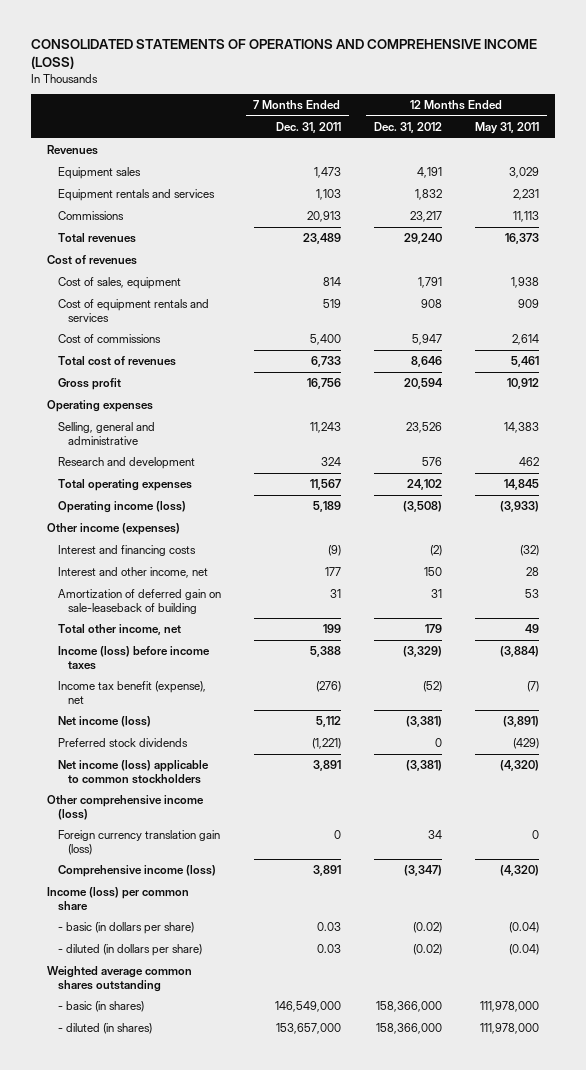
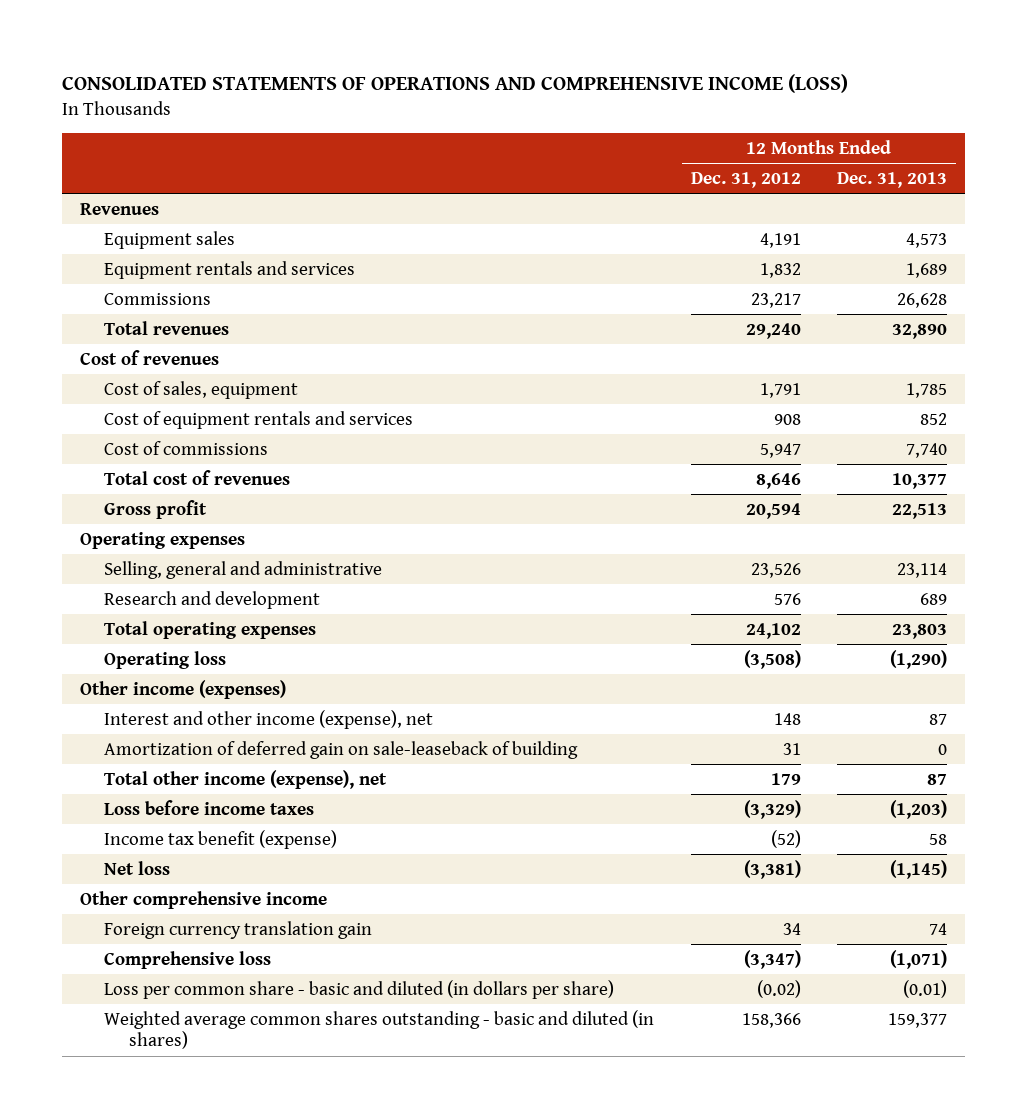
- | 7 Months Ended Dec. 31, 2011 | 12 Months Ended Dec. 31, 2012 | 12 Months Ended May 31, 2011
+ | 12 Months Ended Dec. 31, 2012 | 12 Months Ended Dec. 31, 2013
- Operating income (loss) | 5,189 | (3,508) | (3,933)
+ Operating loss | (3,508) | (1,290)
- Interest and financing costs | (9) | (2) | (32)
- Interest and other income, net | 177 | 150 | 28
+ Interest and other income (expense), net | 148 | 87
- Total other income, net | 199 | 179 | 49
- Income (loss) before income taxes | 5,388 | (3,329) | (3,884)
- Income tax benefit (expense), net | (276) | (52) | (7)
- Net income (loss) | 5,112 | (3,381) | (3,891)
- Preferred stock dividends | (1,221) | 0 | (429)
- Net income (loss) applicable to common stockholders | 3,891 | (3,381) | (4,320)
- Other comprehensive income (loss)
- Foreign currency translation gain (loss) | 0 | 34 | 0
- Comprehensive income (loss) | 3,891 | (3,347) | (4,320)
- Income (loss) per common share
- - basic (in dollars per share) | 0.03 | (0.02) | (0.04)
- - diluted (in dollars per share) | 0.03 | (0.02) | (0.04)
- Weighted average common shares outstanding
- - basic (in shares) | 146,549,000 | 158,366,000 | 111,978,000
- - diluted (in shares) | 153,657,000 | 158,366,000 | 111,978,000
+ Total other income (expense), net | 179 | 87
+ Loss before income taxes | (3,329) | (1,203)
+ Income tax benefit (expense) | (52) | 58
+ Net loss | (3,381) | (1,145)
+ Other comprehensive income
+ Foreign currency translation gain | 34 | 74
+ Comprehensive loss | (3,347) | (1,071)
+ Loss per common share - basic and diluted (in dollars per share) | (0.02) | (0.01)
+ Weighted average common shares outstanding - basic and diluted (in shares) | 158,366 | 159,377

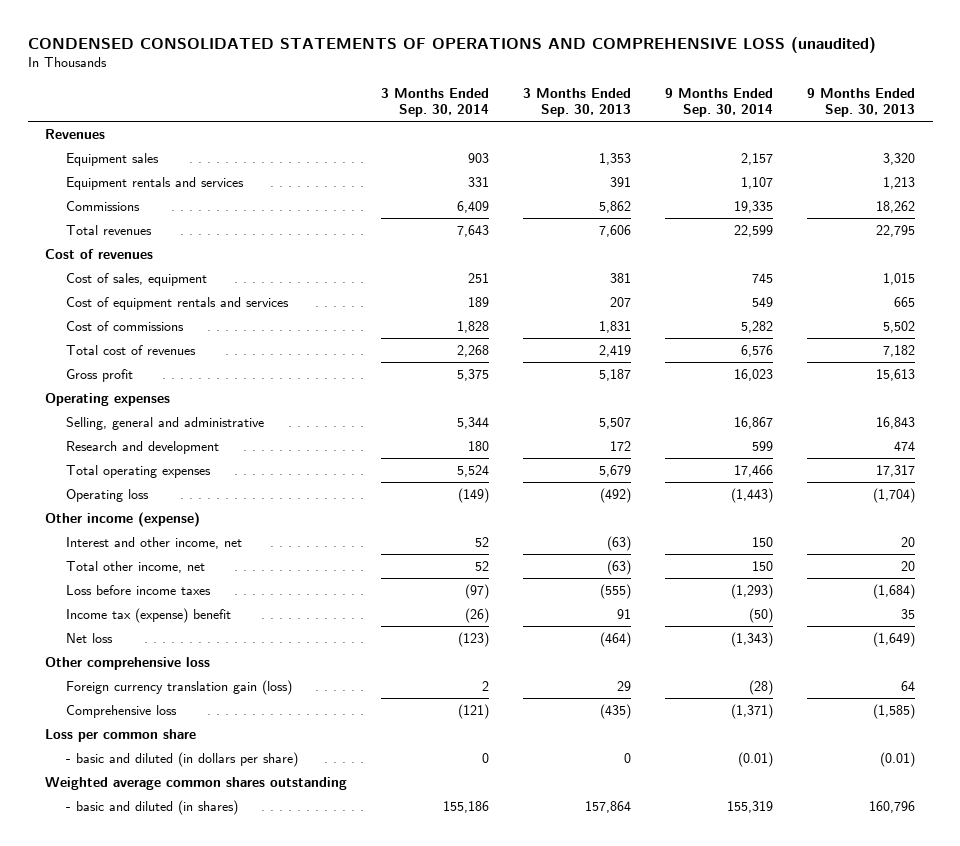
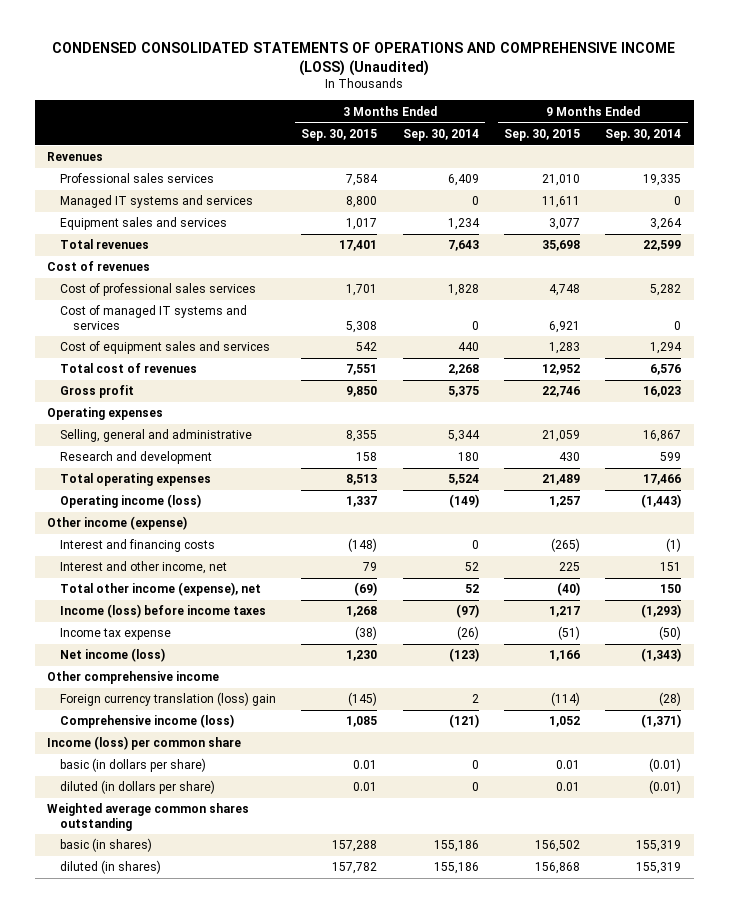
- CONDENSED CONSOLIDATED STATEMENTS OF OPERATIONS AND COMPREHENSIVE LOSS (unaudited)
+ CONDENSED CONSOLIDATED STATEMENTS OF OPERATIONS AND COMPREHENSIVE INCOME (LOSS) (Unaudited)
- | 3 Months Ended Sep. 30, 2014 | 3 Months Ended Sep. 30, 2013 | 9 Months Ended Sep. 30, 2014 | 9 Months Ended Sep. 30, 2013
+ | 3 Months Ended Sep. 30, 2015 | 3 Months Ended Sep. 30, 2014 | 9 Months Ended Sep. 30, 2015 | 9 Months Ended Sep. 30, 2014
- Equipment sales | 903 | 1,353 | 2,157 | 3,320
- Equipment rentals and services | 331 | 391 | 1,107 | 1,213
- Commissions | 6,409 | 5,862 | 19,335 | 18,262
+ Professional sales services | 7,584 | 6,409 | 21,010 | 19,335
+ Managed IT systems and services | 8,800 | 0 | 11,611 | 0
+ Equipment sales and services | 1,017 | 1,234 | 3,077 | 3,264
- Cost of sales, equipment | 251 | 381 | 745 | 1,015
- Cost of equipment rentals and services | 189 | 207 | 549 | 665
- Cost of commissions | 1,828 | 1,831 | 5,282 | 5,502
+ Cost of professional sales services | 1,701 | 1,828 | 4,748 | 5,282
+ Cost of managed IT systems and services | 5,308 | 0 | 6,921 | 0
+ Cost of equipment sales and services | 542 | 440 | 1,283 | 1,294
- Operating loss | (149) | (492) | (1,443) | (1,704)
+ Operating income (loss) | 1,337 | (149) | 1,257 | (1,443)
- Interest and other income, net | 52 | (63) | 150 | 20
- Total other income, net | 52 | (63) | 150 | 20
- Loss before income taxes | (97) | (555) | (1,293) | (1,684)
- Income tax (expense) benefit | (26) | 91 | (50) | 35
- Net loss | (123) | (464) | (1,343) | (1,649)
- Other comprehensive loss
- Foreign currency translation gain (loss) | 2 | 29 | (28) | 64
- Comprehensive loss | (121) | (435) | (1,371) | (1,585)
- Loss per common share
- - basic and diluted (in dollars per share) | 0 | 0 | (0.01) | (0.01)
+ Interest and financing costs | (148) | 0 | (265) | (1)
+ Interest and other income, net | 79 | 52 | 225 | 151
+ Total other income (expense), net | (69) | 52 | (40) | 150
+ Income (loss) before income taxes | 1,268 | (97) | 1,217 | (1,293)
+ Income tax expense | (38) | (26) | (51) | (50)
+ Net income (loss) | 1,230 | (123) | 1,166 | (1,343)
+ Other comprehensive income
+ Foreign currency translation (loss) gain | (145) | 2 | (114) | (28)
+ Comprehensive income (loss) | 1,085 | (121) | 1,052 | (1,371)
+ Income (loss) per common share
+ basic (in dollars per share) | 0.01 | 0 | 0.01 | (0.01)
+ diluted (in dollars per share) | 0.01 | 0 | 0.01 | (0.01)
- - basic and diluted (in shares) | 155,186 | 157,864 | 155,319 | 160,796
+ basic (in shares) | 157,288 | 155,186 | 156,502 | 155,319
+ diluted (in shares) | 157,782 | 155,186 | 156,868 | 155,319

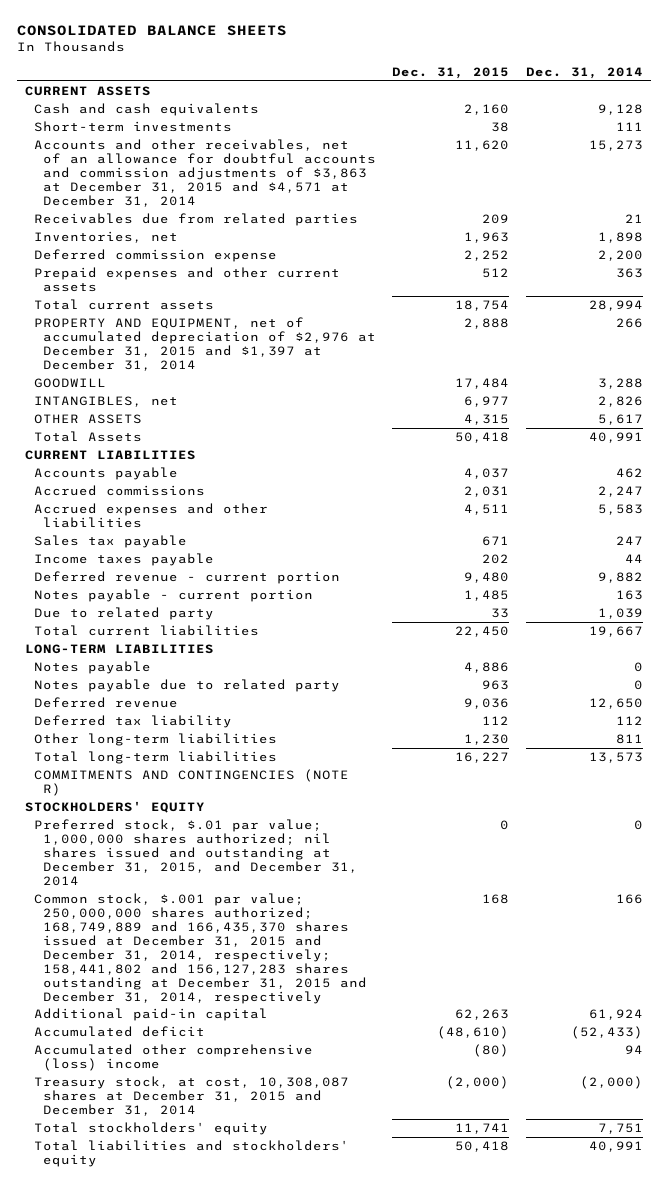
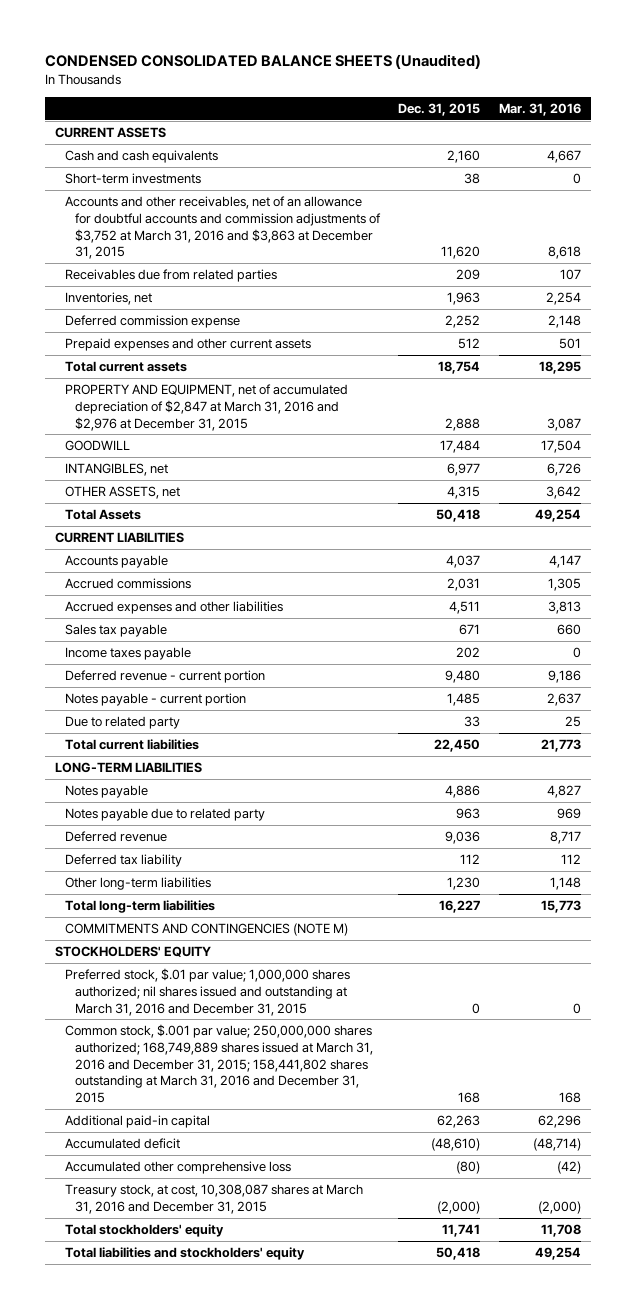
- CONSOLIDATED BALANCE SHEETS
+ CONDENSED CONSOLIDATED BALANCE SHEETS (Unaudited)
- | Dec. 31, 2015 | Dec. 31, 2014
+ | Dec. 31, 2015 | Mar. 31, 2016
- Accounts and other receivables, net of an allowance for doubtful accounts and commission adjustments of $3,863 at December 31, 2015 and $4,571 at December 31, 2014 | 11,620 | 15,273
+ Accounts and other receivables, net of an allowance for doubtful accounts and commission adjustments of $3,752 at March 31, 2016 and $3,863 at December 31, 2015 | 11,620 | 8,618
- PROPERTY AND EQUIPMENT, net of accumulated depreciation of $2,976 at December 31, 2015 and $1,397 at December 31, 2014 | 2,888 | 266
+ PROPERTY AND EQUIPMENT, net of accumulated depreciation of $2,847 at March 31, 2016 and $2,976 at December 31, 2015 | 2,888 | 3,087
- OTHER ASSETS | 4,315 | 5,617
+ OTHER ASSETS, net | 4,315 | 3,642
- COMMITMENTS AND CONTINGENCIES (NOTE R)
+ COMMITMENTS AND CONTINGENCIES (NOTE M)
- Preferred stock, $.01 par value; 1,000,000 shares authorized; nil shares issued and outstanding at December 31, 2015, and December 31, 2014 | 0 | 0
- Common stock, $.001 par value; 250,000,000 shares authorized; 168,749,889 and 166,435,370 shares issued at December 31, 2015 and December 31, 2014, respectively; 158,441,802 and 156,127,283 shares outstanding at December 31, 2015 and December 31, 2014, respectively | 168 | 166
+ Preferred stock, $.01 par value; 1,000,000 shares authorized; nil shares issued and outstanding at March 31, 2016 and December 31, 2015 | 0 | 0
+ Common stock, $.001 par value; 250,000,000 shares authorized; 168,749,889 shares issued at March 31, 2016 and December 31, 2015; 158,441,802 shares outstanding at March 31, 2016 and December 31, 2015 | 168 | 168
- Accumulated other comprehensive (loss) income | (80) | 94
- Treasury stock, at cost, 10,308,087 shares at December 31, 2015 and December 31, 2014 | (2,000) | (2,000)
+ Accumulated other comprehensive loss | (80) | (42)
+ Treasury stock, at cost, 10,308,087 shares at March 31, 2016 and December 31, 2015 | (2,000) | (2,000)

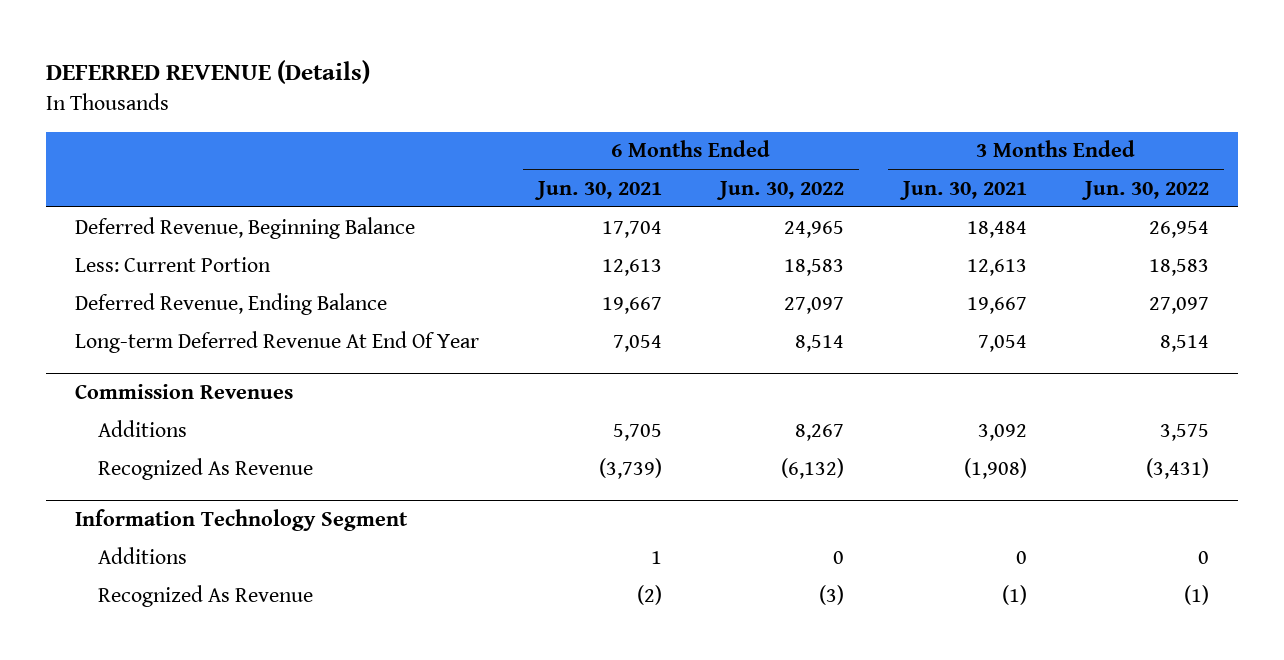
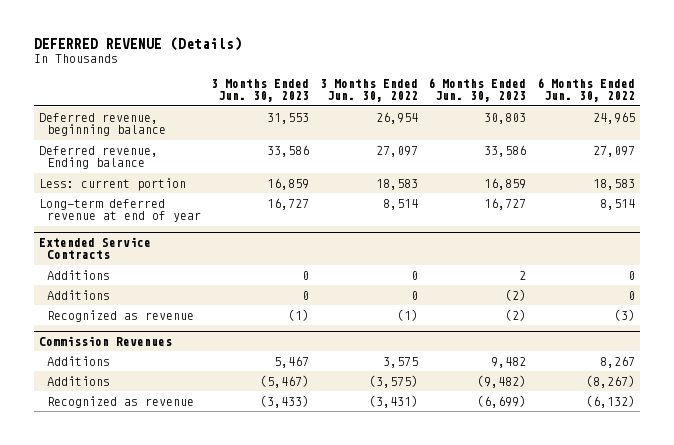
- | 6 Months Ended Jun. 30, 2021 | 6 Months Ended Jun. 30, 2022 | 3 Months Ended Jun. 30, 2021 | 3 Months Ended Jun. 30, 2022
+ | 3 Months Ended Jun. 30, 2023 | 3 Months Ended Jun. 30, 2022 | 6 Months Ended Jun. 30, 2023 | 6 Months Ended Jun. 30, 2022
- Deferred Revenue, Beginning Balance | 17,704 | 24,965 | 18,484 | 26,954
- Less: Current Portion | 12,613 | 18,583 | 12,613 | 18,583
- Deferred Revenue, Ending Balance | 19,667 | 27,097 | 19,667 | 27,097
- Long-term Deferred Revenue At End Of Year | 7,054 | 8,514 | 7,054 | 8,514
+ Deferred revenue, beginning balance | 31,553 | 26,954 | 30,803 | 24,965
+ Deferred revenue, Ending balance | 33,586 | 27,097 | 33,586 | 27,097
+ Less: current portion | 16,859 | 18,583 | 16,859 | 18,583
+ Long-term deferred revenue at end of year | 16,727 | 8,514 | 16,727 | 8,514
+ Extended Service Contracts
+ Additions | 0 | 0 | 2 | 0
+ Additions | 0 | 0 | (2) | 0
+ Recognized as revenue | (1) | (1) | (2) | (3)
@ Commission Revenues
- Recognized As Revenue | (3,739) | (6,132) | (1,908) | (3,431)
- Information Technology Segment
- Additions | 1 | 0 | 0 | 0
- Recognized As Revenue | (2) | (3) | (1) | (1)
@ Commission Revenues
+ Additions | (5,467) | (3,575) | (9,482) | (8,267)
+ Recognized as revenue | (3,433) | (3,431) | (6,699) | (6,132)

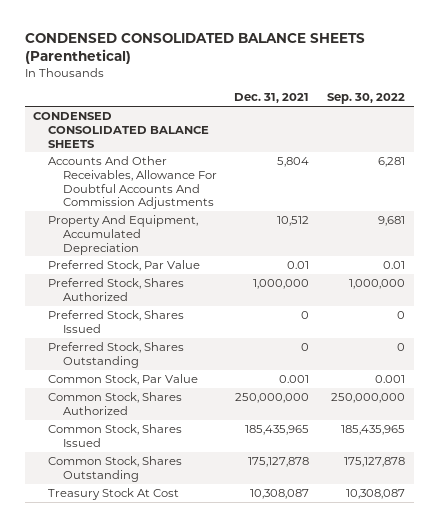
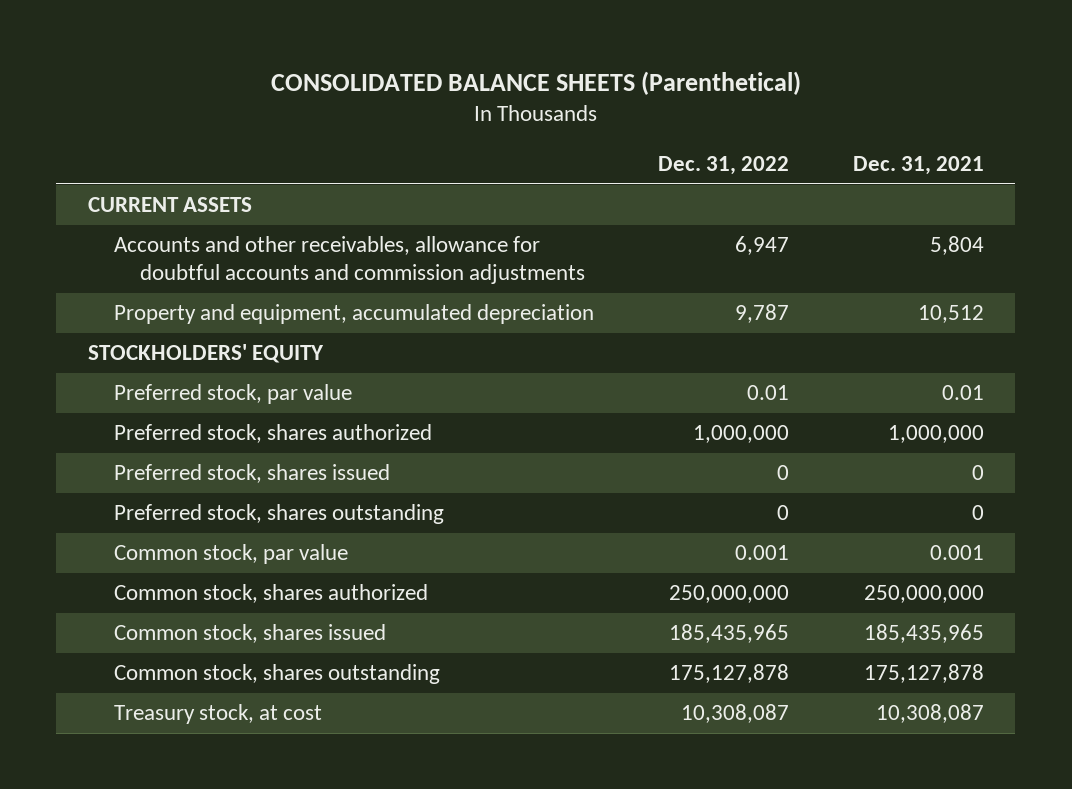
- CONDENSED CONSOLIDATED BALANCE SHEETS (Parenthetical)
+ CONSOLIDATED BALANCE SHEETS (Parenthetical)
- | Dec. 31, 2021 | Sep. 30, 2022
+ | Dec. 31, 2022 | Dec. 31, 2021
- CONDENSED CONSOLIDATED BALANCE SHEETS
- Accounts And Other Receivables, Allowance For Doubtful Accounts And Commission Adjustments | 5,804 | 6,281
- Property And Equipment, Accumulated Depreciation | 10,512 | 9,681
- Preferred Stock, Par Value | 0.01 | 0.01
- Preferred Stock, Shares Authorized | 1,000,000 | 1,000,000
- Preferred Stock, Shares Issued | 0 | 0
- Preferred Stock, Shares Outstanding | 0 | 0
- Common Stock, Par Value | 0.001 | 0.001
- Common Stock, Shares Authorized | 250,000,000 | 250,000,000
- Common Stock, Shares Issued | 185,435,965 | 185,435,965
- Common Stock, Shares Outstanding | 175,127,878 | 175,127,878
- Treasury Stock At Cost | 10,308,087 | 10,308,087
+ CURRENT ASSETS
+ Accounts and other receivables, allowance for doubtful accounts and commission adjustments | 6,947 | 5,804
+ Property and equipment, accumulated depreciation | 9,787 | 10,512
+ STOCKHOLDERS' EQUITY
+ Preferred stock, par value | 0.01 | 0.01
+ Preferred stock, shares authorized | 1,000,000 | 1,000,000
+ Preferred stock, shares issued | 0 | 0
+ Preferred stock, shares outstanding | 0 | 0
+ Common stock, par value | 0.001 | 0.001
+ Common stock, shares authorized | 250,000,000 | 250,000,000
+ Common stock, shares issued | 185,435,965 | 185,435,965
+ Common stock, shares outstanding | 175,127,878 | 175,127,878
+ Treasury stock, at cost | 10,308,087 | 10,308,087

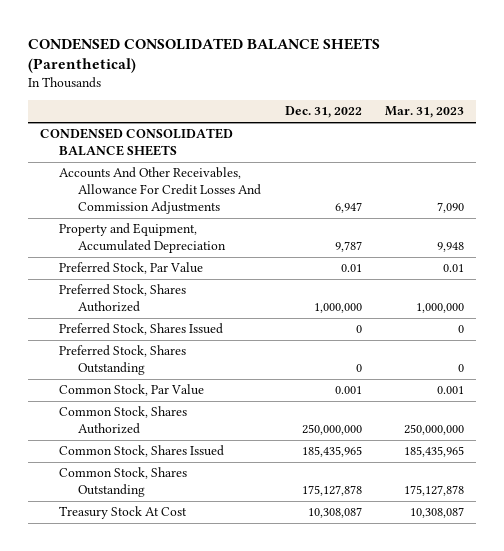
- CONSOLIDATED BALANCE SHEETS (Parenthetical)
+ CONDENSED CONSOLIDATED BALANCE SHEETS (Parenthetical)
- | Dec. 31, 2022 | Dec. 31, 2021
+ | Dec. 31, 2022 | Mar. 31, 2023
- CURRENT ASSETS
- Accounts and other receivables, allowance for doubtful accounts and commission adjustments | 6,947 | 5,804
- Property and equipment, accumulated depreciation | 9,787 | 10,512
- STOCKHOLDERS' EQUITY
- Preferred stock, par value | 0.01 | 0.01
- Preferred stock, shares authorized | 1,000,000 | 1,000,000
- Preferred stock, shares issued | 0 | 0
- Preferred stock, shares outstanding | 0 | 0
- Common stock, par value | 0.001 | 0.001
- Common stock, shares authorized | 250,000,000 | 250,000,000
- Common stock, shares issued | 185,435,965 | 185,435,965
- Common stock, shares outstanding | 175,127,878 | 175,127,878
- Treasury stock, at cost | 10,308,087 | 10,308,087
+ CONDENSED CONSOLIDATED BALANCE SHEETS
+ Accounts And Other Receivables, Allowance For Credit Losses And Commission Adjustments | 6,947 | 7,090
+ Property and Equipment, Accumulated Depreciation | 9,787 | 9,948
+ Preferred Stock, Par Value | 0.01 | 0.01
+ Preferred Stock, Shares Authorized | 1,000,000 | 1,000,000
+ Preferred Stock, Shares Issued | 0 | 0
+ Preferred Stock, Shares Outstanding | 0 | 0
+ Common Stock, Par Value | 0.001 | 0.001
+ Common Stock, Shares Authorized | 250,000,000 | 250,000,000
+ Common Stock, Shares Issued | 185,435,965 | 185,435,965
+ Common Stock, Shares Outstanding | 175,127,878 | 175,127,878
+ Treasury Stock At Cost | 10,308,087 | 10,308,087

